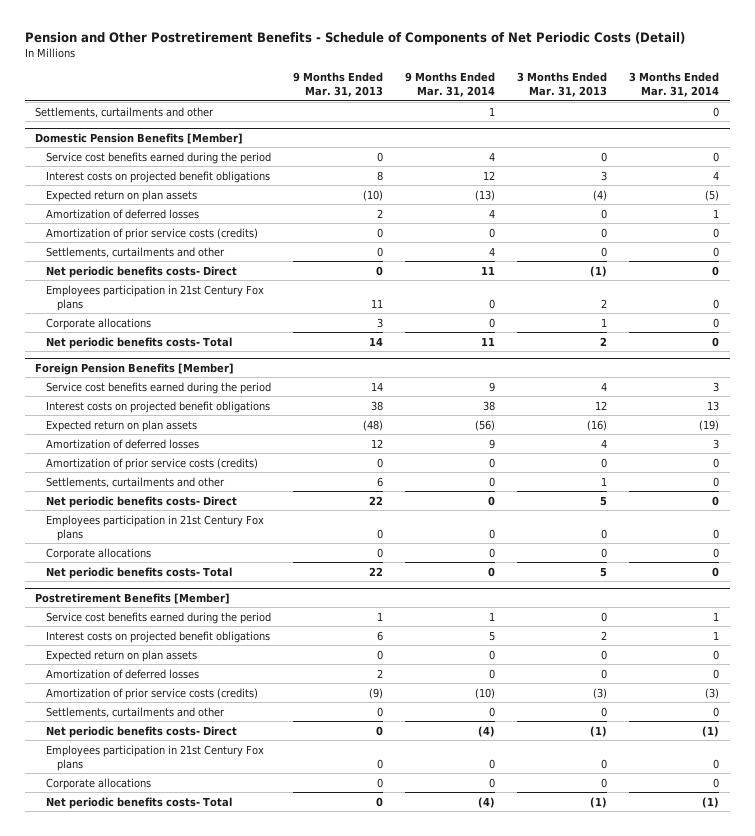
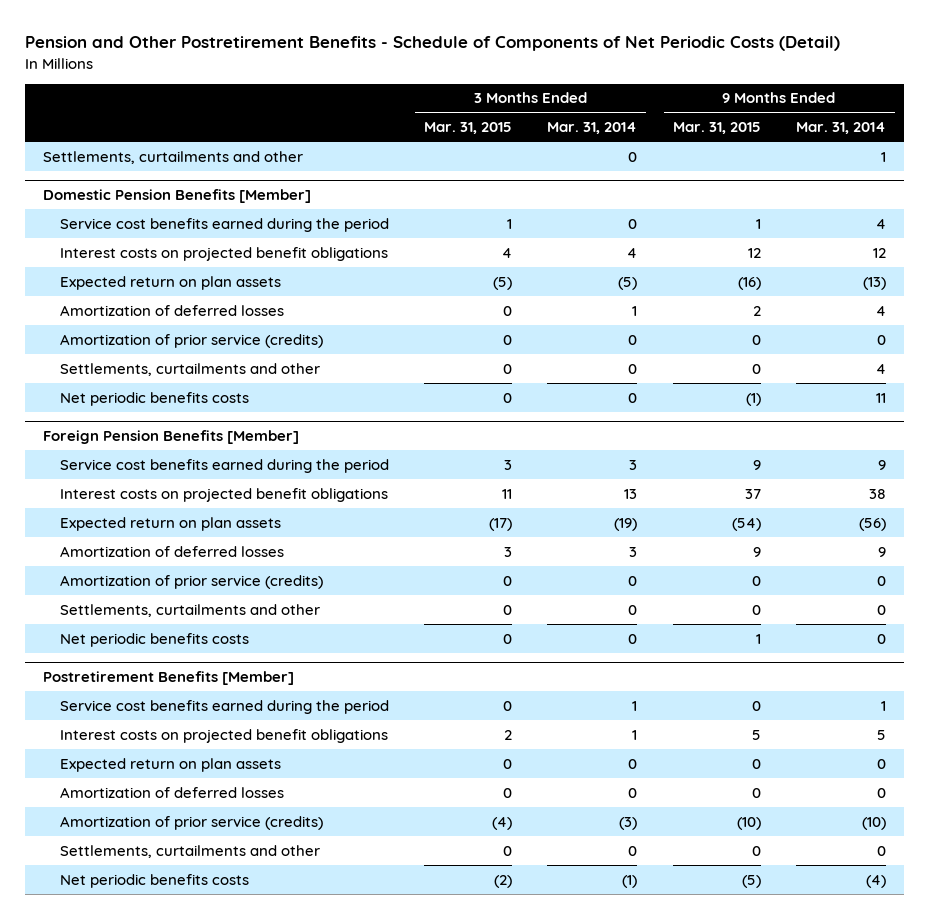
- | 9 Months Ended Mar. 31, 2013 | 9 Months Ended Mar. 31, 2014 | 3 Months Ended Mar. 31, 2013 | 3 Months Ended Mar. 31, 2014
+ | 3 Months Ended Mar. 31, 2015 | 3 Months Ended Mar. 31, 2014 | 9 Months Ended Mar. 31, 2015 | 9 Months Ended Mar. 31, 2014
@ Domestic Pension Benefits [Member]
- Amortization of prior service costs (credits) | 0 | 0 | 0 | 0
+ Amortization of prior service (credits) | 0 | 0 | 0 | 0
- Net periodic benefits costs- Direct | 0 | 11 | (1) | 0
- Employees participation in 21st Century Fox plans | 11 | 0 | 2 | 0
- Corporate allocations | 3 | 0 | 1 | 0
- Net periodic benefits costs- Total | 14 | 11 | 2 | 0
+ Net periodic benefits costs | 0 | 0 | (1) | 11
@ Foreign Pension Benefits [Member]
- Amortization of prior service costs (credits) | 0 | 0 | 0 | 0
+ Amortization of prior service (credits) | 0 | 0 | 0 | 0
- Net periodic benefits costs- Direct | 22 | 0 | 5 | 0
- Employees participation in 21st Century Fox plans | 0 | 0 | 0 | 0
- Corporate allocations | 0 | 0 | 0 | 0
- Net periodic benefits costs- Total | 22 | 0 | 5 | 0
+ Net periodic benefits costs | 0 | 0 | 1 | 0
@ Postretirement Benefits [Member]
- Amortization of prior service costs (credits) | (9) | (10) | (3) | (3)
+ Amortization of prior service (credits) | (4) | (3) | (10) | (10)
- Net periodic benefits costs- Direct | 0 | (4) | (1) | (1)
- Employees participation in 21st Century Fox plans | 0 | 0 | 0 | 0
- Corporate allocations | 0 | 0 | 0 | 0
- Net periodic benefits costs- Total | 0 | (4) | (1) | (1)
+ Net periodic benefits costs | (2) | (1) | (5) | (4)

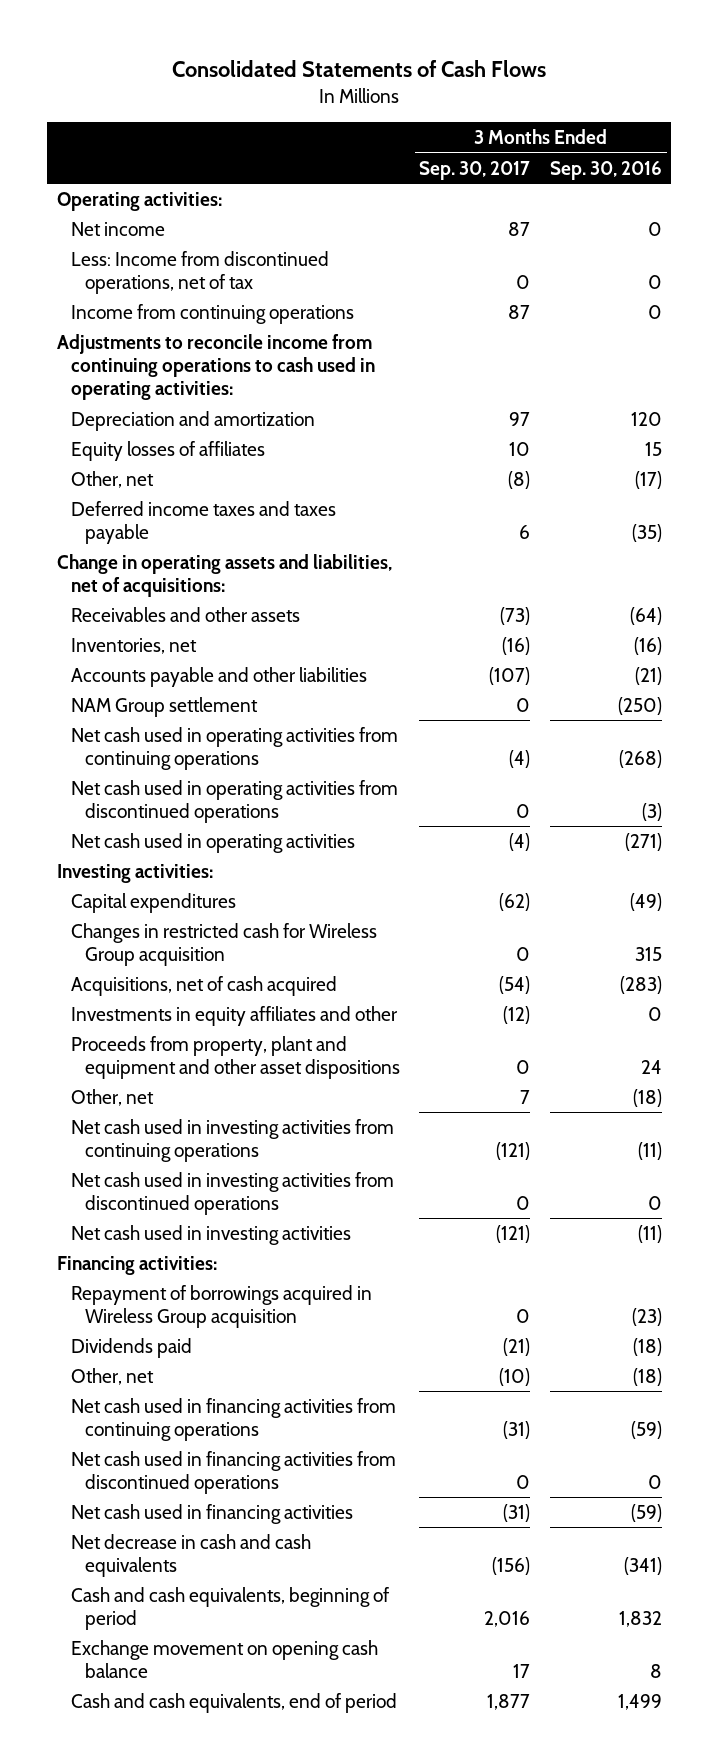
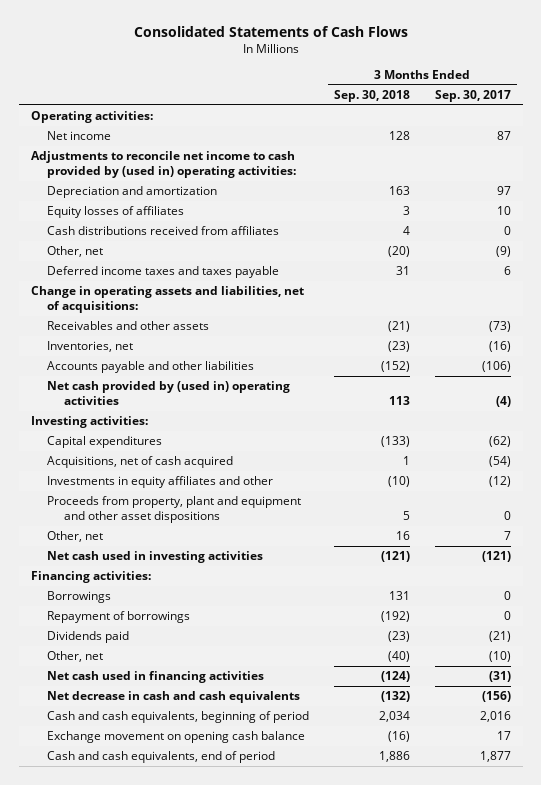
- | 3 Months Ended Sep. 30, 2017 | 3 Months Ended Sep. 30, 2016
+ | 3 Months Ended Sep. 30, 2018 | 3 Months Ended Sep. 30, 2017
- Less: Income from discontinued operations, net of tax | 0 | 0
- Income from continuing operations | 87 | 0
- Adjustments to reconcile income from continuing operations to cash used in operating activities:
+ Adjustments to reconcile net income to cash provided by (used in) operating activities:
- Other, net | (8) | (17)
+ Cash distributions received from affiliates | 4 | 0
+ Other, net | (20) | (9)
- Accounts payable and other liabilities | (107) | (21)
- NAM Group settlement | 0 | (250)
- Net cash used in operating activities from continuing operations | (4) | (268)
- Net cash used in operating activities from discontinued operations | 0 | (3)
- Net cash used in operating activities | (4) | (271)
+ Accounts payable and other liabilities | (152) | (106)
+ Net cash provided by (used in) operating activities | 113 | (4)
- Changes in restricted cash for Wireless Group acquisition | 0 | 315
- Net cash used in investing activities from continuing operations | (121) | (11)
- Net cash used in investing activities from discontinued operations | 0 | 0
- Repayment of borrowings acquired in Wireless Group acquisition | 0 | (23)
+ Borrowings | 131 | 0
+ Repayment of borrowings | (192) | 0
- Net cash used in financing activities from continuing operations | (31) | (59)
- Net cash used in financing activities from discontinued operations | 0 | 0

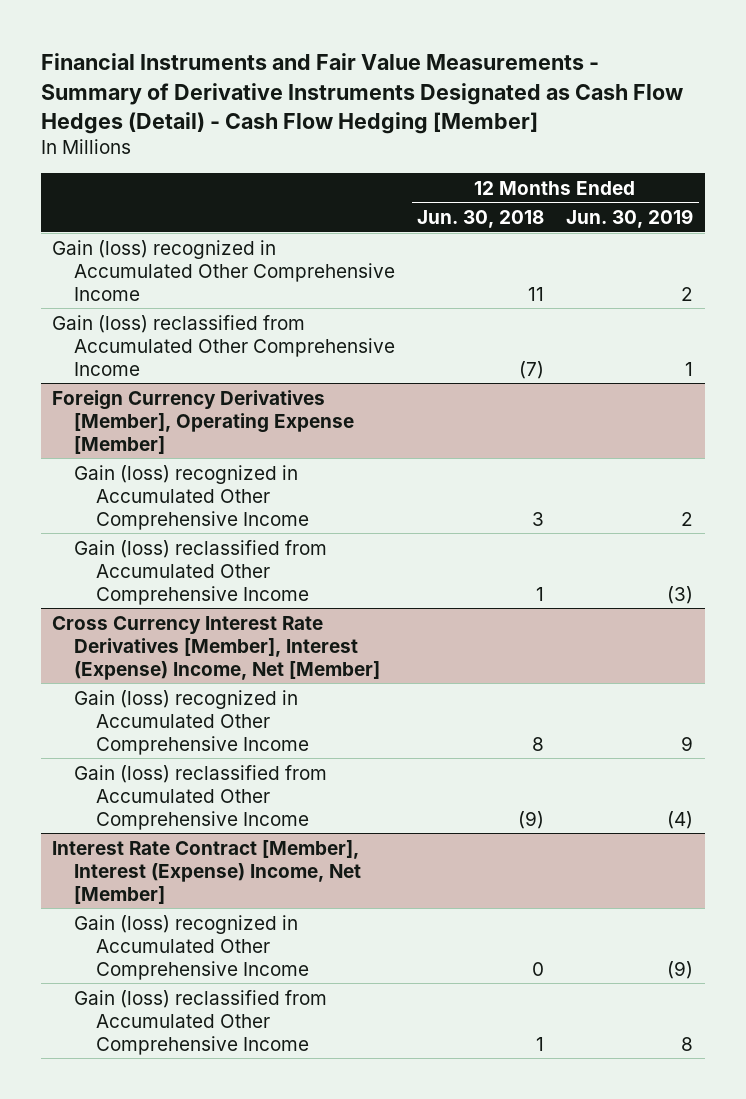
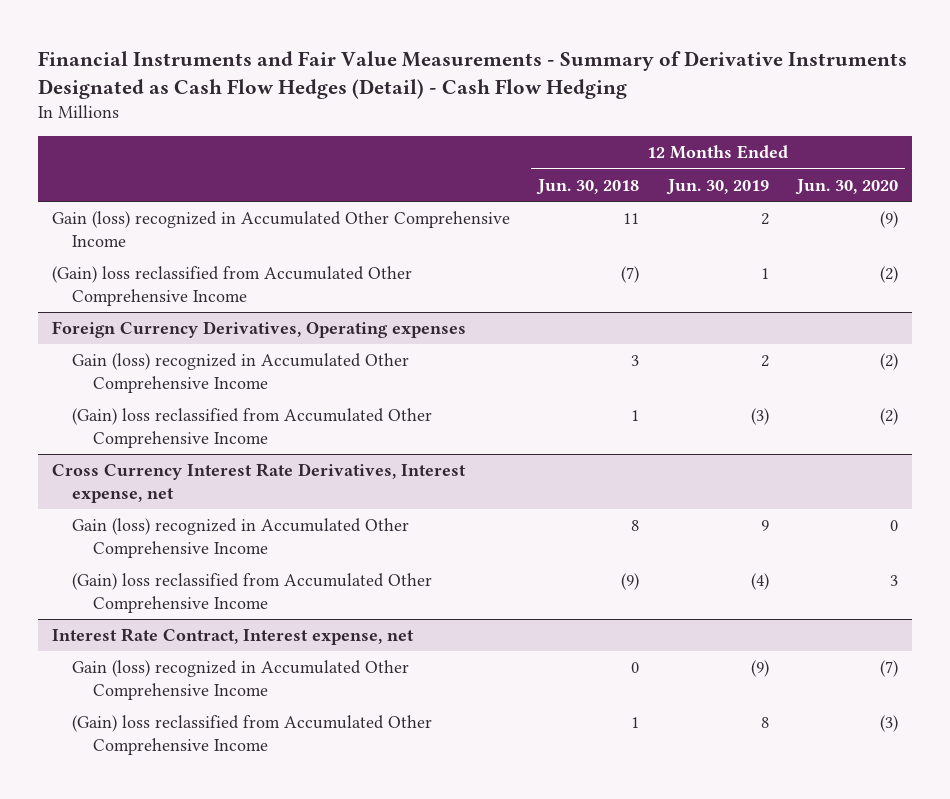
- Financial Instruments and Fair Value Measurements - Summary of Derivative Instruments Designated as Cash Flow Hedges (Detail) - Cash Flow Hedging [Member]
+ Financial Instruments and Fair Value Measurements - Summary of Derivative Instruments Designated as Cash Flow Hedges (Detail) - Cash Flow Hedging
- | 12 Months Ended Jun. 30, 2018 | 12 Months Ended Jun. 30, 2019
+ | 12 Months Ended Jun. 30, 2018 | 12 Months Ended Jun. 30, 2019 | 12 Months Ended Jun. 30, 2020
- Gain (loss) reclassified from Accumulated Other Comprehensive Income | (7) | 1
- Foreign Currency Derivatives [Member], Operating Expense [Member]
+ (Gain) loss reclassified from Accumulated Other Comprehensive Income | (7) | 1 | (2)
+ Foreign Currency Derivatives, Operating expenses
- Gain (loss) reclassified from Accumulated Other Comprehensive Income | 1 | (3)
- Cross Currency Interest Rate Derivatives [Member], Interest (Expense) Income, Net [Member]
+ (Gain) loss reclassified from Accumulated Other Comprehensive Income | 1 | (3) | (2)
+ Cross Currency Interest Rate Derivatives, Interest expense, net
- Gain (loss) reclassified from Accumulated Other Comprehensive Income | (9) | (4)
- Interest Rate Contract [Member], Interest (Expense) Income, Net [Member]
+ (Gain) loss reclassified from Accumulated Other Comprehensive Income | (9) | (4) | 3
+ Interest Rate Contract, Interest expense, net
- Gain (loss) reclassified from Accumulated Other Comprehensive Income | 1 | 8
+ (Gain) loss reclassified from Accumulated Other Comprehensive Income | 1 | 8 | (3)

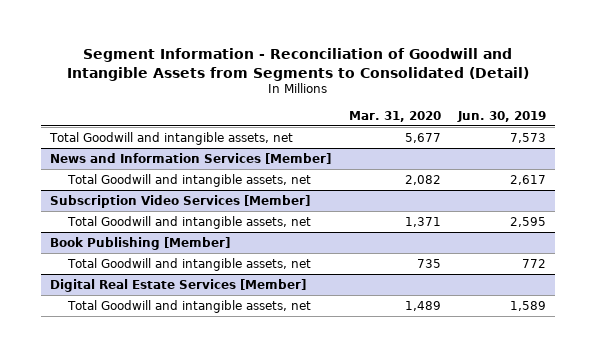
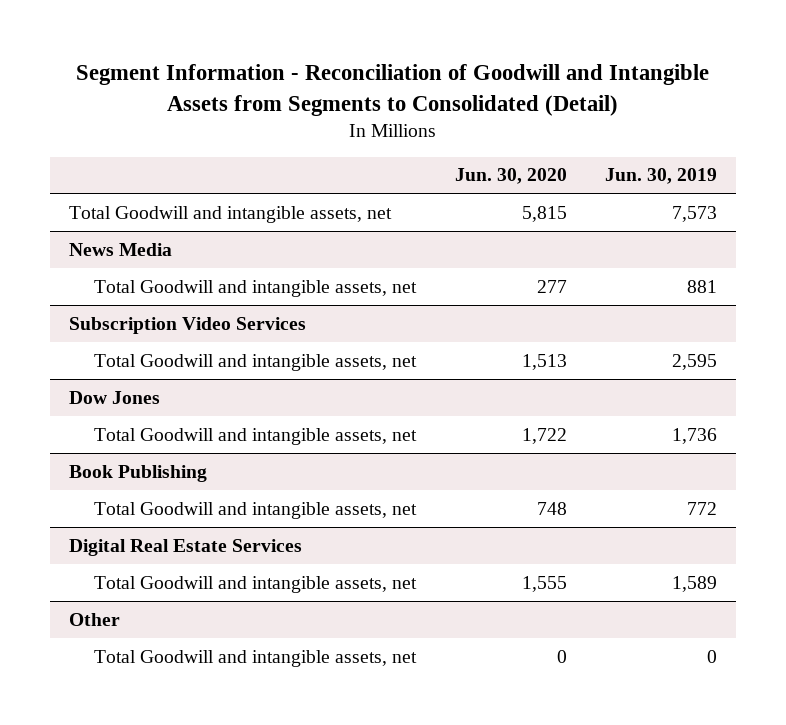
- | Mar. 31, 2020 | Jun. 30, 2019
+ | Jun. 30, 2020 | Jun. 30, 2019
- News and Information Services [Member]
- Total Goodwill and intangible assets, net | 2,082 | 2,617
- Subscription Video Services [Member]
+ News Media
+ Total Goodwill and intangible assets, net | 277 | 881
+ Subscription Video Services
- Book Publishing [Member]
+ Dow Jones
+ Total Goodwill and intangible assets, net | 1,722 | 1,736
+ Book Publishing
- Digital Real Estate Services [Member]
+ Digital Real Estate Services
+ Other
+ Total Goodwill and intangible assets, net | 0 | 0

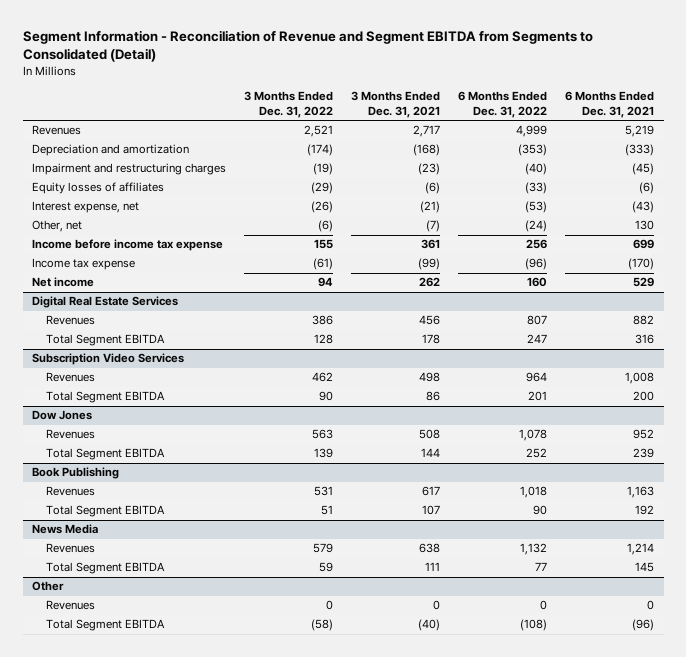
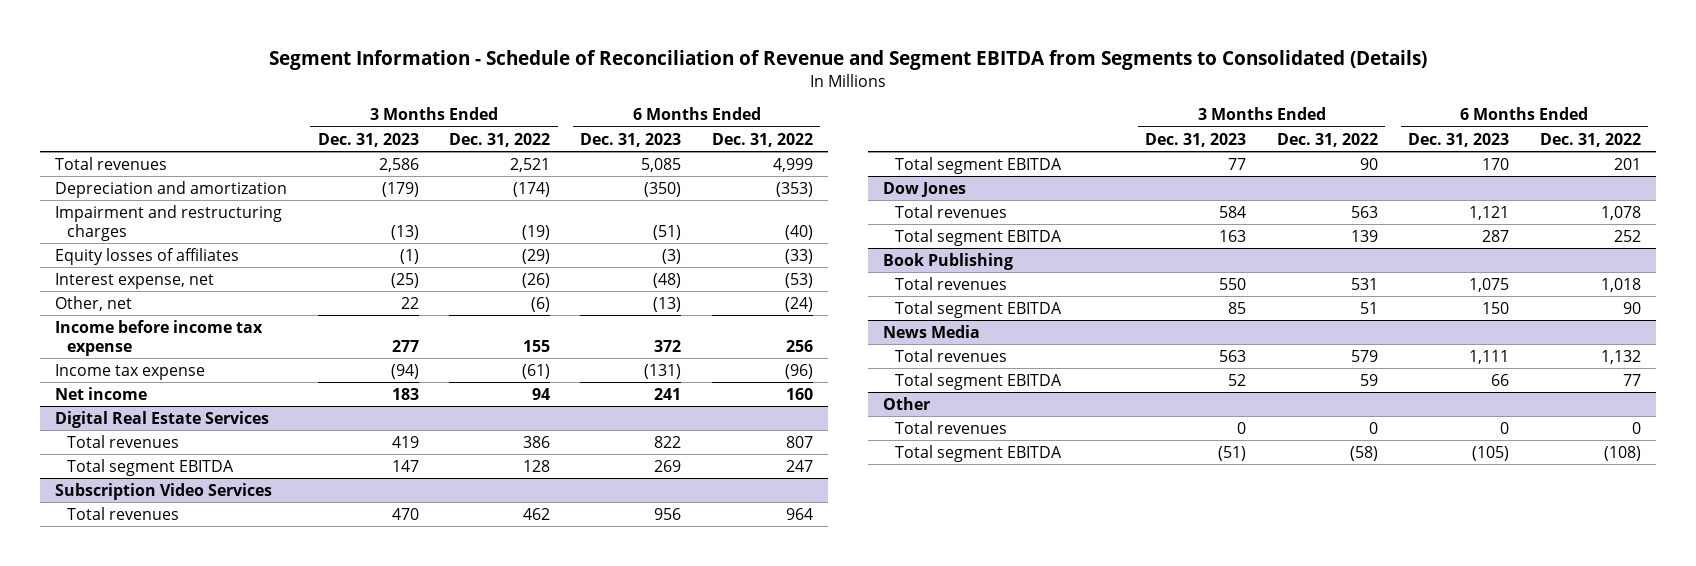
- Segment Information - Reconciliation of Revenue and Segment EBITDA from Segments to Consolidated (Detail)
+ Segment Information - Schedule of Reconciliation of Revenue and Segment EBITDA from Segments to Consolidated (Details)
- | 3 Months Ended Dec. 31, 2022 | 3 Months Ended Dec. 31, 2021 | 6 Months Ended Dec. 31, 2022 | 6 Months Ended Dec. 31, 2021
+ | 3 Months Ended Dec. 31, 2023 | 3 Months Ended Dec. 31, 2022 | 6 Months Ended Dec. 31, 2023 | 6 Months Ended Dec. 31, 2022
- Revenues | 2,521 | 2,717 | 4,999 | 5,219
+ Total revenues | 2,586 | 2,521 | 5,085 | 4,999
@ Digital Real Estate Services
- Revenues | 386 | 456 | 807 | 882
- Total Segment EBITDA | 128 | 178 | 247 | 316
+ Total revenues | 419 | 386 | 822 | 807
+ Total segment EBITDA | 147 | 128 | 269 | 247
@ Subscription Video Services
- Revenues | 462 | 498 | 964 | 1,008
- Total Segment EBITDA | 90 | 86 | 201 | 200
+ Total revenues | 470 | 462 | 956 | 964
+ Total segment EBITDA | 77 | 90 | 170 | 201
@ Dow Jones
- Revenues | 563 | 508 | 1,078 | 952
- Total Segment EBITDA | 139 | 144 | 252 | 239
+ Total revenues | 584 | 563 | 1,121 | 1,078
+ Total segment EBITDA | 163 | 139 | 287 | 252
@ Book Publishing
- Revenues | 531 | 617 | 1,018 | 1,163
- Total Segment EBITDA | 51 | 107 | 90 | 192
+ Total revenues | 550 | 531 | 1,075 | 1,018
+ Total segment EBITDA | 85 | 51 | 150 | 90
@ News Media
- Revenues | 579 | 638 | 1,132 | 1,214
- Total Segment EBITDA | 59 | 111 | 77 | 145
+ Total revenues | 563 | 579 | 1,111 | 1,132
+ Total segment EBITDA | 52 | 59 | 66 | 77
@ Other
- Revenues | 0 | 0 | 0 | 0
- Total Segment EBITDA | (58) | (40) | (108) | (96)
+ Total revenues | 0 | 0 | 0 | 0
+ Total segment EBITDA | (51) | (58) | (105) | (108)

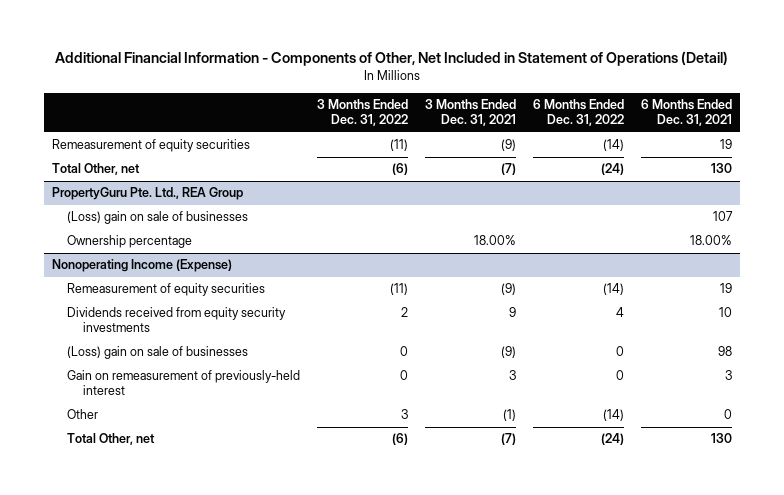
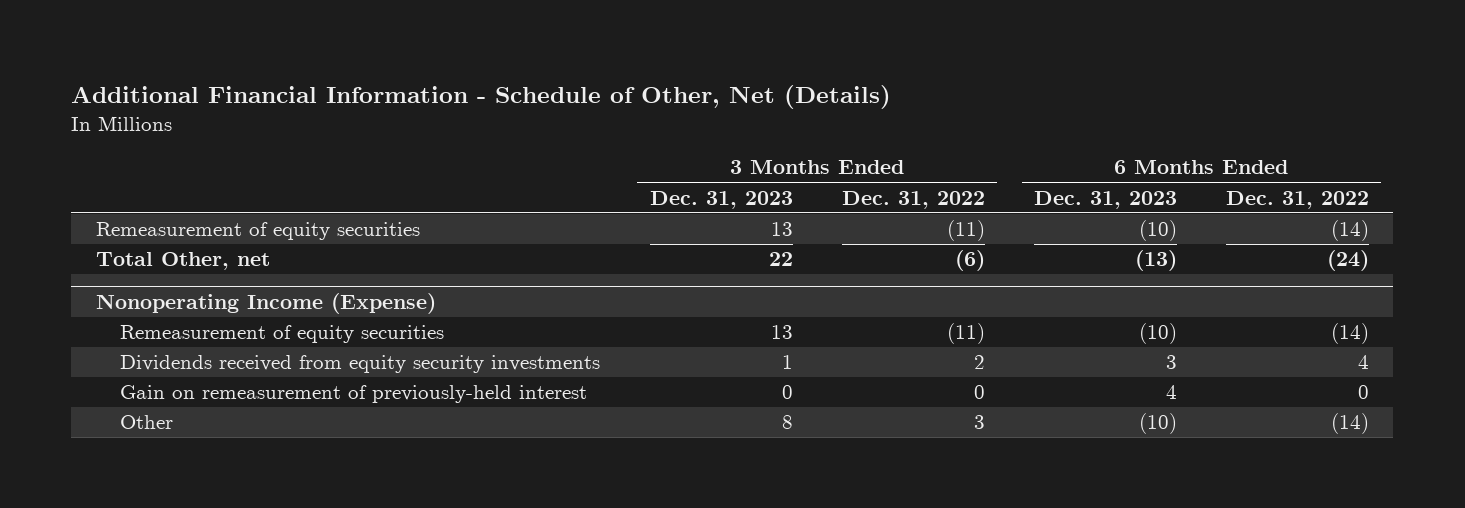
- Additional Financial Information - Components of Other, Net Included in Statement of Operations (Detail)
+ Additional Financial Information - Schedule of Other, Net (Details)
- | 3 Months Ended Dec. 31, 2022 | 3 Months Ended Dec. 31, 2021 | 6 Months Ended Dec. 31, 2022 | 6 Months Ended Dec. 31, 2021
+ | 3 Months Ended Dec. 31, 2023 | 3 Months Ended Dec. 31, 2022 | 6 Months Ended Dec. 31, 2023 | 6 Months Ended Dec. 31, 2022
- PropertyGuru Pte. Ltd., REA Group
- (Loss) gain on sale of businesses | | | | 107
- Ownership percentage | | 18.00% | | 18.00%
@ Nonoperating Income (Expense)
- (Loss) gain on sale of businesses | 0 | (9) | 0 | 98
- Total Other, net | (6) | (7) | (24) | 130

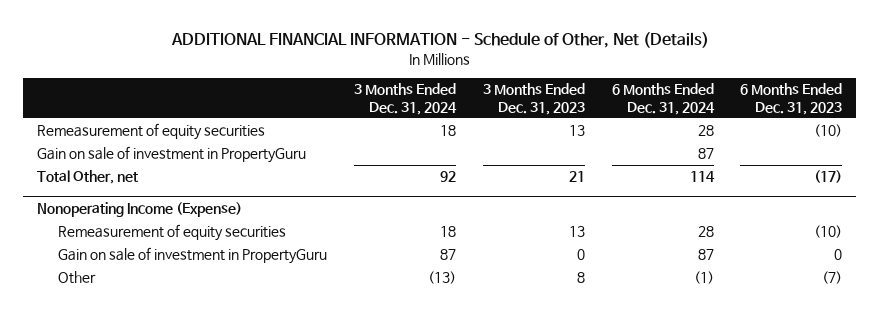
- Additional Financial Information - Schedule of Other, Net (Details)
+ ADDITIONAL FINANCIAL INFORMATION - Schedule of Other, Net (Details)
- | 3 Months Ended Dec. 31, 2023 | 3 Months Ended Dec. 31, 2022 | 6 Months Ended Dec. 31, 2023 | 6 Months Ended Dec. 31, 2022
+ | 3 Months Ended Dec. 31, 2024 | 3 Months Ended Dec. 31, 2023 | 6 Months Ended Dec. 31, 2024 | 6 Months Ended Dec. 31, 2023
- Total Other, net | 22 | (6) | (13) | (24)
+ Gain on sale of investment in PropertyGuru | | | 87 |
+ Total Other, net | 92 | 21 | 114 | (17)
@ Nonoperating Income (Expense)
- Dividends received from equity security investments | 1 | 2 | 3 | 4
- Gain on remeasurement of previously-held interest | 0 | 0 | 4 | 0
- Other | 8 | 3 | (10) | (14)
+ Gain on sale of investment in PropertyGuru | 87 | 0 | 87 | 0
+ Other | (13) | 8 | (1) | (7)

